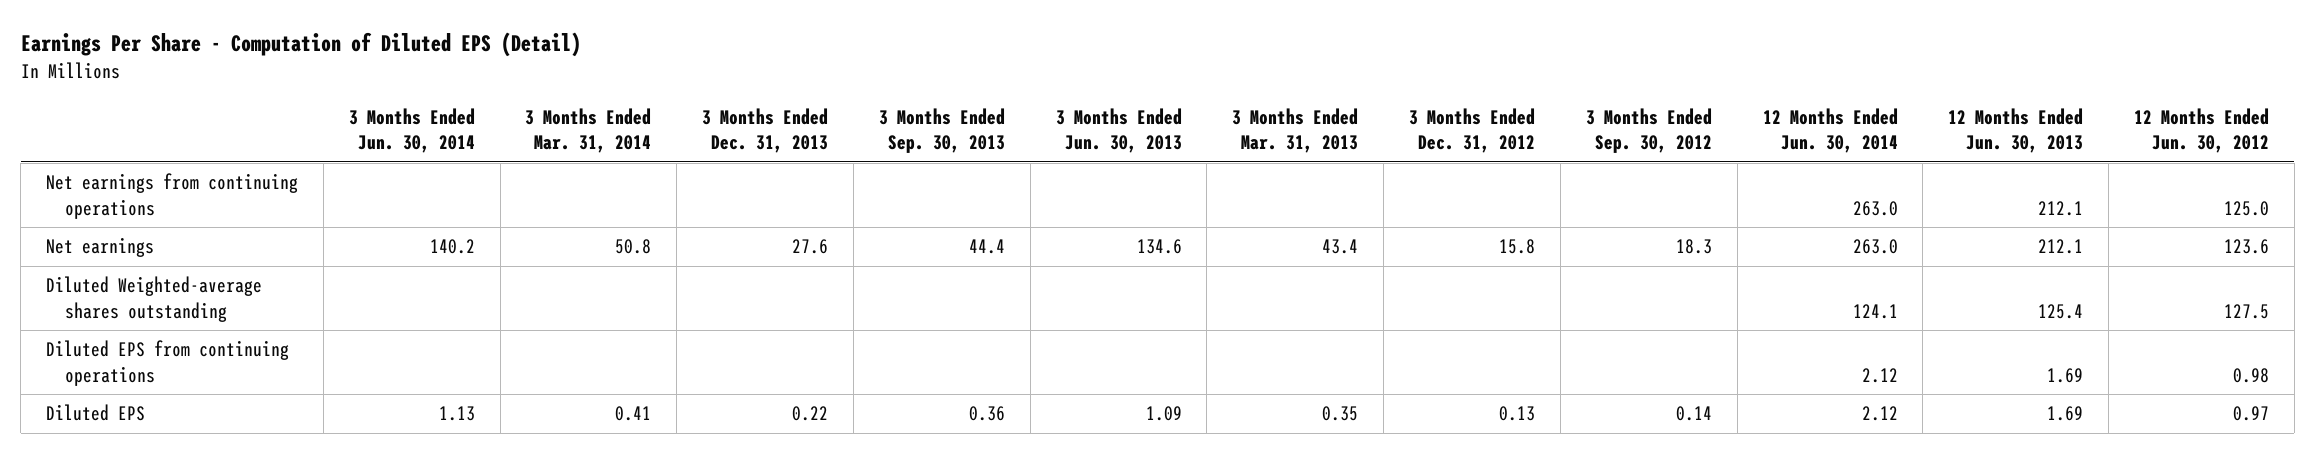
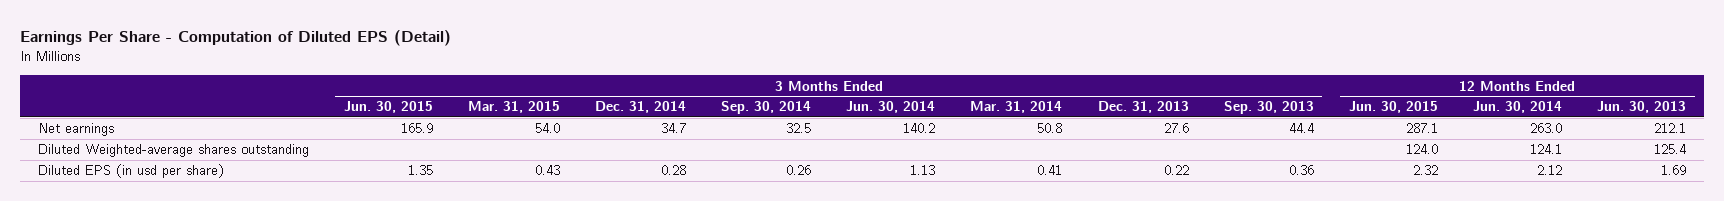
- | 3 Months Ended Jun. 30, 2014 | 3 Months Ended Mar. 31, 2014 | 3 Months Ended Dec. 31, 2013 | 3 Months Ended Sep. 30, 2013 | 3 Months Ended Jun. 30, 2013 | 3 Months Ended Mar. 31, 2013 | 3 Months Ended Dec. 31, 2012 | 3 Months Ended Sep. 30, 2012 | 12 Months Ended Jun. 30, 2014 | 12 Months Ended Jun. 30, 2013 | 12 Months Ended Jun. 30, 2012
+ | 3 Months Ended Jun. 30, 2015 | 3 Months Ended Mar. 31, 2015 | 3 Months Ended Dec. 31, 2014 | 3 Months Ended Sep. 30, 2014 | 3 Months Ended Jun. 30, 2014 | 3 Months Ended Mar. 31, 2014 | 3 Months Ended Dec. 31, 2013 | 3 Months Ended Sep. 30, 2013 | 12 Months Ended Jun. 30, 2015 | 12 Months Ended Jun. 30, 2014 | 12 Months Ended Jun. 30, 2013
- Net earnings from continuing operations | | | | | | | | | 263.0 | 212.1 | 125.0
- Diluted EPS from continuing operations | | | | | | | | | 2.12 | 1.69 | 0.98
- Diluted EPS | 1.13 | 0.41 | 0.22 | 0.36 | 1.09 | 0.35 | 0.13 | 0.14 | 2.12 | 1.69 | 0.97
+ Diluted EPS (in usd per share) | 1.35 | 0.43 | 0.28 | 0.26 | 1.13 | 0.41 | 0.22 | 0.36 | 2.32 | 2.12 | 1.69

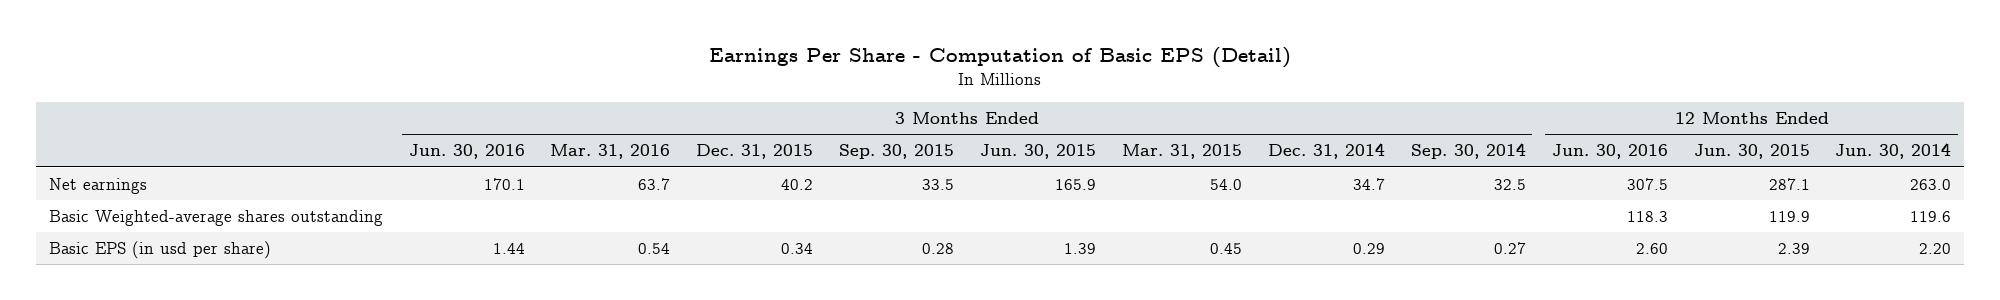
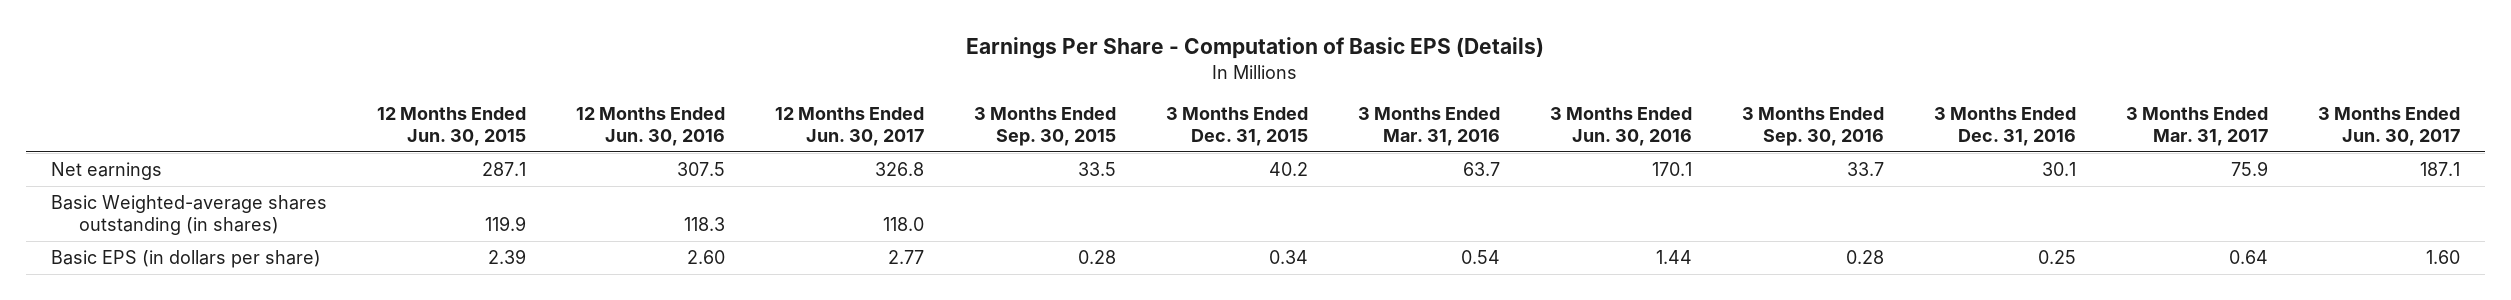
- Earnings Per Share - Computation of Basic EPS (Detail)
+ Earnings Per Share - Computation of Basic EPS (Details)
- | 3 Months Ended Jun. 30, 2016 | 3 Months Ended Mar. 31, 2016 | 3 Months Ended Dec. 31, 2015 | 3 Months Ended Sep. 30, 2015 | 3 Months Ended Jun. 30, 2015 | 3 Months Ended Mar. 31, 2015 | 3 Months Ended Dec. 31, 2014 | 3 Months Ended Sep. 30, 2014 | 12 Months Ended Jun. 30, 2016 | 12 Months Ended Jun. 30, 2015 | 12 Months Ended Jun. 30, 2014
+ | 12 Months Ended Jun. 30, 2015 | 12 Months Ended Jun. 30, 2016 | 12 Months Ended Jun. 30, 2017 | 3 Months Ended Sep. 30, 2015 | 3 Months Ended Dec. 31, 2015 | 3 Months Ended Mar. 31, 2016 | 3 Months Ended Jun. 30, 2016 | 3 Months Ended Sep. 30, 2016 | 3 Months Ended Dec. 31, 2016 | 3 Months Ended Mar. 31, 2017 | 3 Months Ended Jun. 30, 2017
- Basic Weighted-average shares outstanding | | | | | | | | | 118.3 | 119.9 | 119.6
- Basic EPS (in usd per share) | 1.44 | 0.54 | 0.34 | 0.28 | 1.39 | 0.45 | 0.29 | 0.27 | 2.60 | 2.39 | 2.20
+ Basic Weighted-average shares outstanding (in shares) | 119.9 | 118.3 | 118.0 | | | | | | | |
+ Basic EPS (in dollars per share) | 2.39 | 2.60 | 2.77 | 0.28 | 0.34 | 0.54 | 1.44 | 0.28 | 0.25 | 0.64 | 1.60

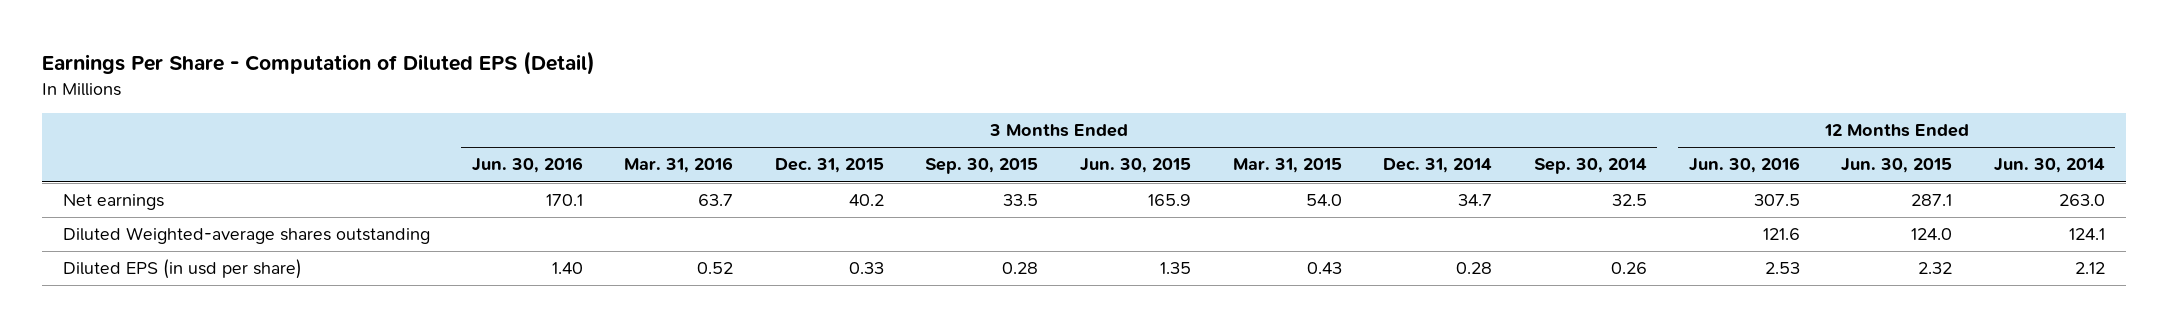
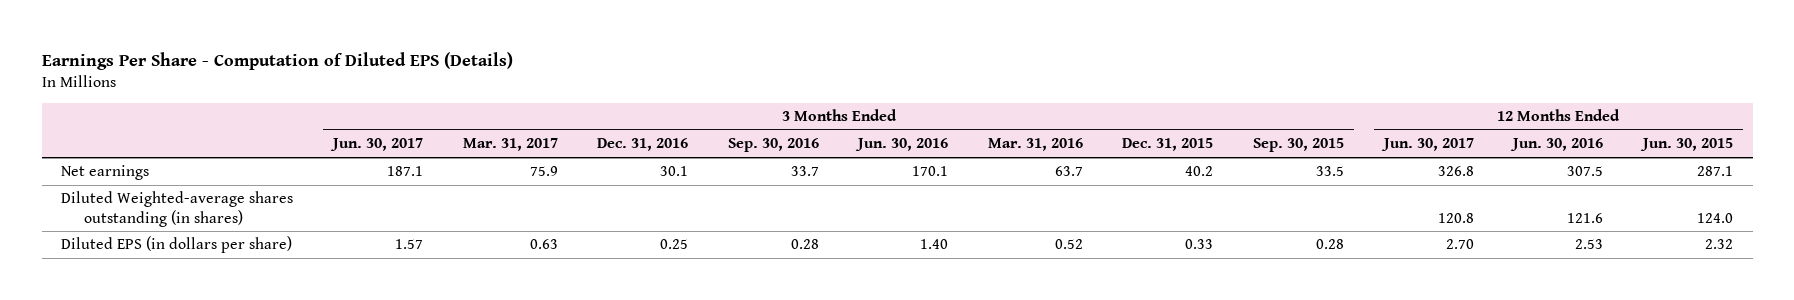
- Earnings Per Share - Computation of Diluted EPS (Detail)
+ Earnings Per Share - Computation of Diluted EPS (Details)
- | 3 Months Ended Jun. 30, 2016 | 3 Months Ended Mar. 31, 2016 | 3 Months Ended Dec. 31, 2015 | 3 Months Ended Sep. 30, 2015 | 3 Months Ended Jun. 30, 2015 | 3 Months Ended Mar. 31, 2015 | 3 Months Ended Dec. 31, 2014 | 3 Months Ended Sep. 30, 2014 | 12 Months Ended Jun. 30, 2016 | 12 Months Ended Jun. 30, 2015 | 12 Months Ended Jun. 30, 2014
+ | 3 Months Ended Jun. 30, 2017 | 3 Months Ended Mar. 31, 2017 | 3 Months Ended Dec. 31, 2016 | 3 Months Ended Sep. 30, 2016 | 3 Months Ended Jun. 30, 2016 | 3 Months Ended Mar. 31, 2016 | 3 Months Ended Dec. 31, 2015 | 3 Months Ended Sep. 30, 2015 | 12 Months Ended Jun. 30, 2017 | 12 Months Ended Jun. 30, 2016 | 12 Months Ended Jun. 30, 2015
- Diluted Weighted-average shares outstanding | | | | | | | | | 121.6 | 124.0 | 124.1
- Diluted EPS (in usd per share) | 1.40 | 0.52 | 0.33 | 0.28 | 1.35 | 0.43 | 0.28 | 0.26 | 2.53 | 2.32 | 2.12
+ Diluted Weighted-average shares outstanding (in shares) | | | | | | | | | 120.8 | 121.6 | 124.0
+ Diluted EPS (in dollars per share) | 1.57 | 0.63 | 0.25 | 0.28 | 1.40 | 0.52 | 0.33 | 0.28 | 2.70 | 2.53 | 2.32

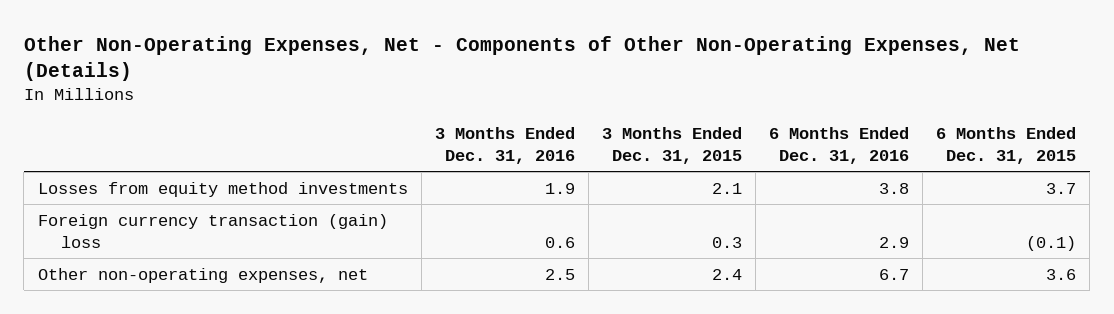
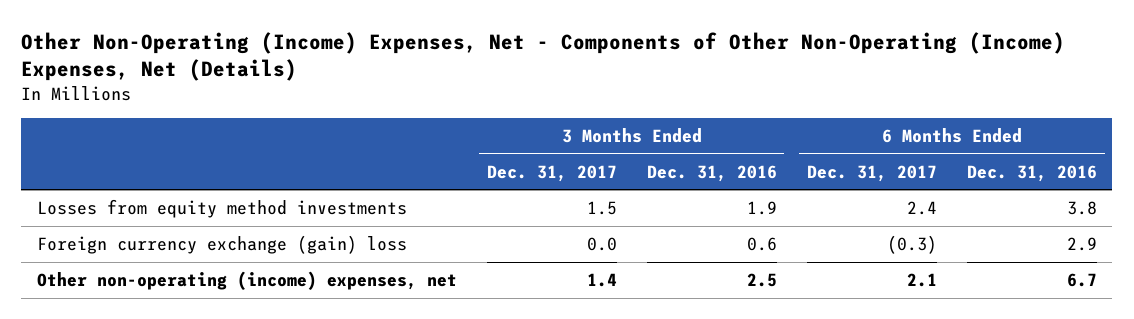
- Other Non-Operating Expenses, Net - Components of Other Non-Operating Expenses, Net (Details)
+ Other Non-Operating (Income) Expenses, Net - Components of Other Non-Operating (Income) Expenses, Net (Details)
- | 3 Months Ended Dec. 31, 2016 | 3 Months Ended Dec. 31, 2015 | 6 Months Ended Dec. 31, 2016 | 6 Months Ended Dec. 31, 2015
+ | 3 Months Ended Dec. 31, 2017 | 3 Months Ended Dec. 31, 2016 | 6 Months Ended Dec. 31, 2017 | 6 Months Ended Dec. 31, 2016
- Foreign currency transaction (gain) loss | 0.6 | 0.3 | 2.9 | (0.1)
- Other non-operating expenses, net | 2.5 | 2.4 | 6.7 | 3.6
+ Foreign currency exchange (gain) loss | 0.0 | 0.6 | (0.3) | 2.9
+ Other non-operating (income) expenses, net | 1.4 | 2.5 | 2.1 | 6.7

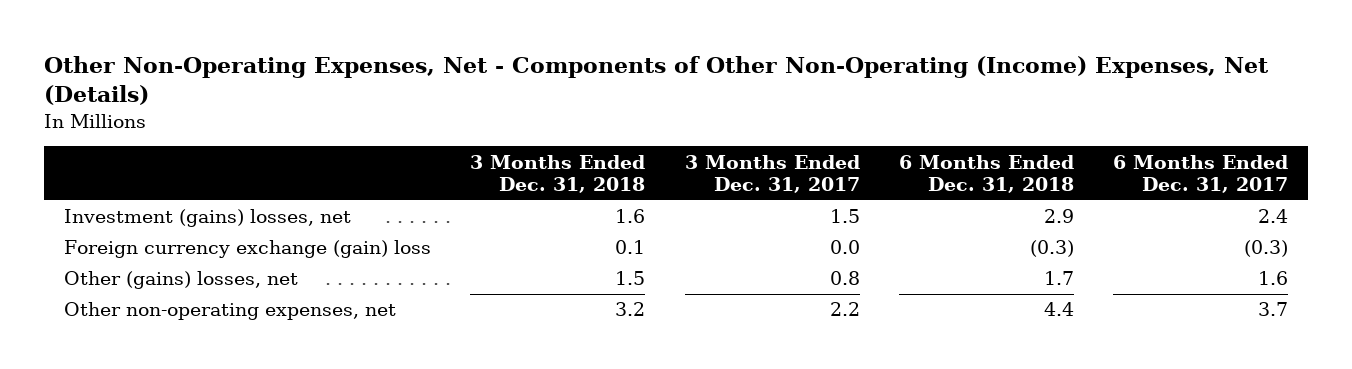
- Other Non-Operating (Income) Expenses, Net - Components of Other Non-Operating (Income) Expenses, Net (Details)
+ Other Non-Operating Expenses, Net - Components of Other Non-Operating (Income) Expenses, Net (Details)
- | 3 Months Ended Dec. 31, 2017 | 3 Months Ended Dec. 31, 2016 | 6 Months Ended Dec. 31, 2017 | 6 Months Ended Dec. 31, 2016
+ | 3 Months Ended Dec. 31, 2018 | 3 Months Ended Dec. 31, 2017 | 6 Months Ended Dec. 31, 2018 | 6 Months Ended Dec. 31, 2017
- Losses from equity method investments | 1.5 | 1.9 | 2.4 | 3.8
+ Investment (gains) losses, net | 1.6 | 1.5 | 2.9 | 2.4
- Other non-operating (income) expenses, net | 1.4 | 2.5 | 2.1 | 6.7
+ Other (gains) losses, net | 1.5 | 0.8 | 1.7 | 1.6
+ Other non-operating expenses, net | 3.2 | 2.2 | 4.4 | 3.7

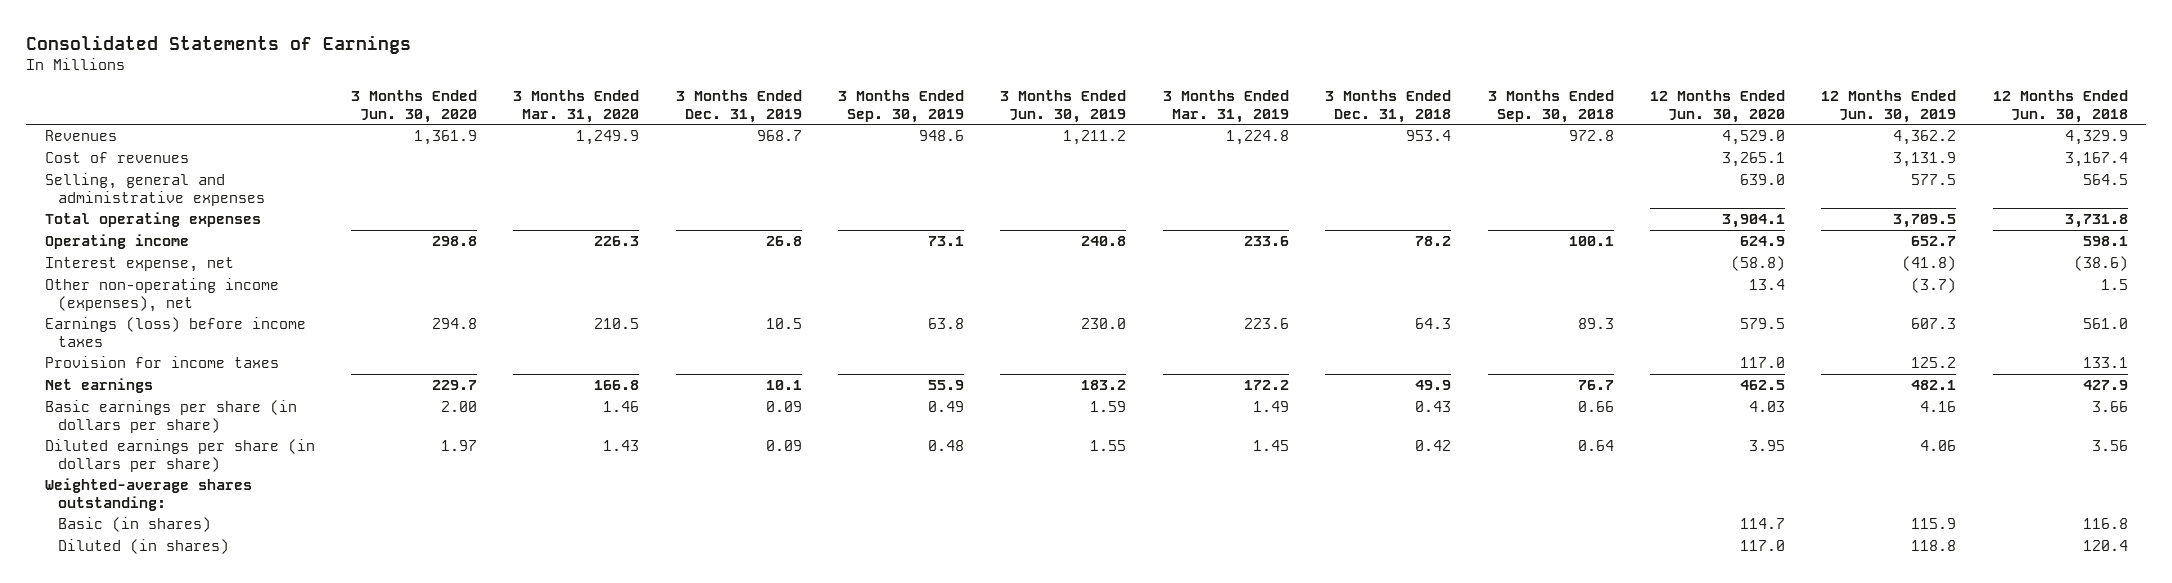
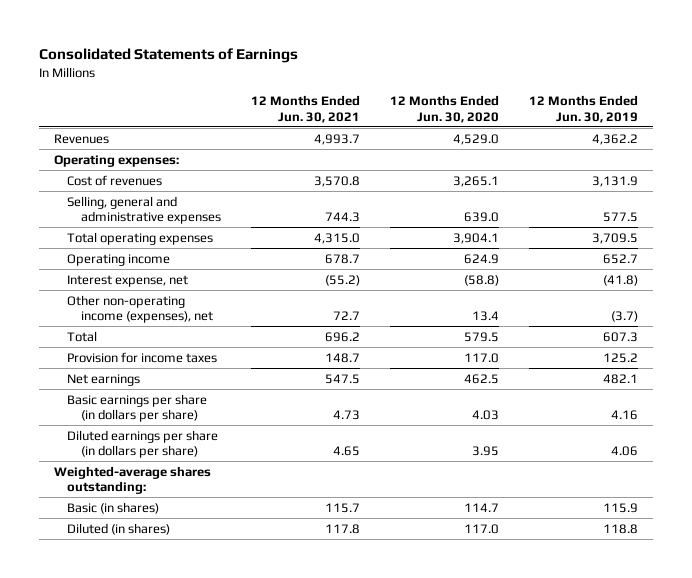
- | 3 Months Ended Jun. 30, 2020 | 3 Months Ended Mar. 31, 2020 | 3 Months Ended Dec. 31, 2019 | 3 Months Ended Sep. 30, 2019 | 3 Months Ended Jun. 30, 2019 | 3 Months Ended Mar. 31, 2019 | 3 Months Ended Dec. 31, 2018 | 3 Months Ended Sep. 30, 2018 | 12 Months Ended Jun. 30, 2020 | 12 Months Ended Jun. 30, 2019 | 12 Months Ended Jun. 30, 2018
+ | 12 Months Ended Jun. 30, 2021 | 12 Months Ended Jun. 30, 2020 | 12 Months Ended Jun. 30, 2019
+ Operating expenses:
- Earnings (loss) before income taxes | 294.8 | 210.5 | 10.5 | 63.8 | 230.0 | 223.6 | 64.3 | 89.3 | 579.5 | 607.3 | 561.0
+ Total | 696.2 | 579.5 | 607.3

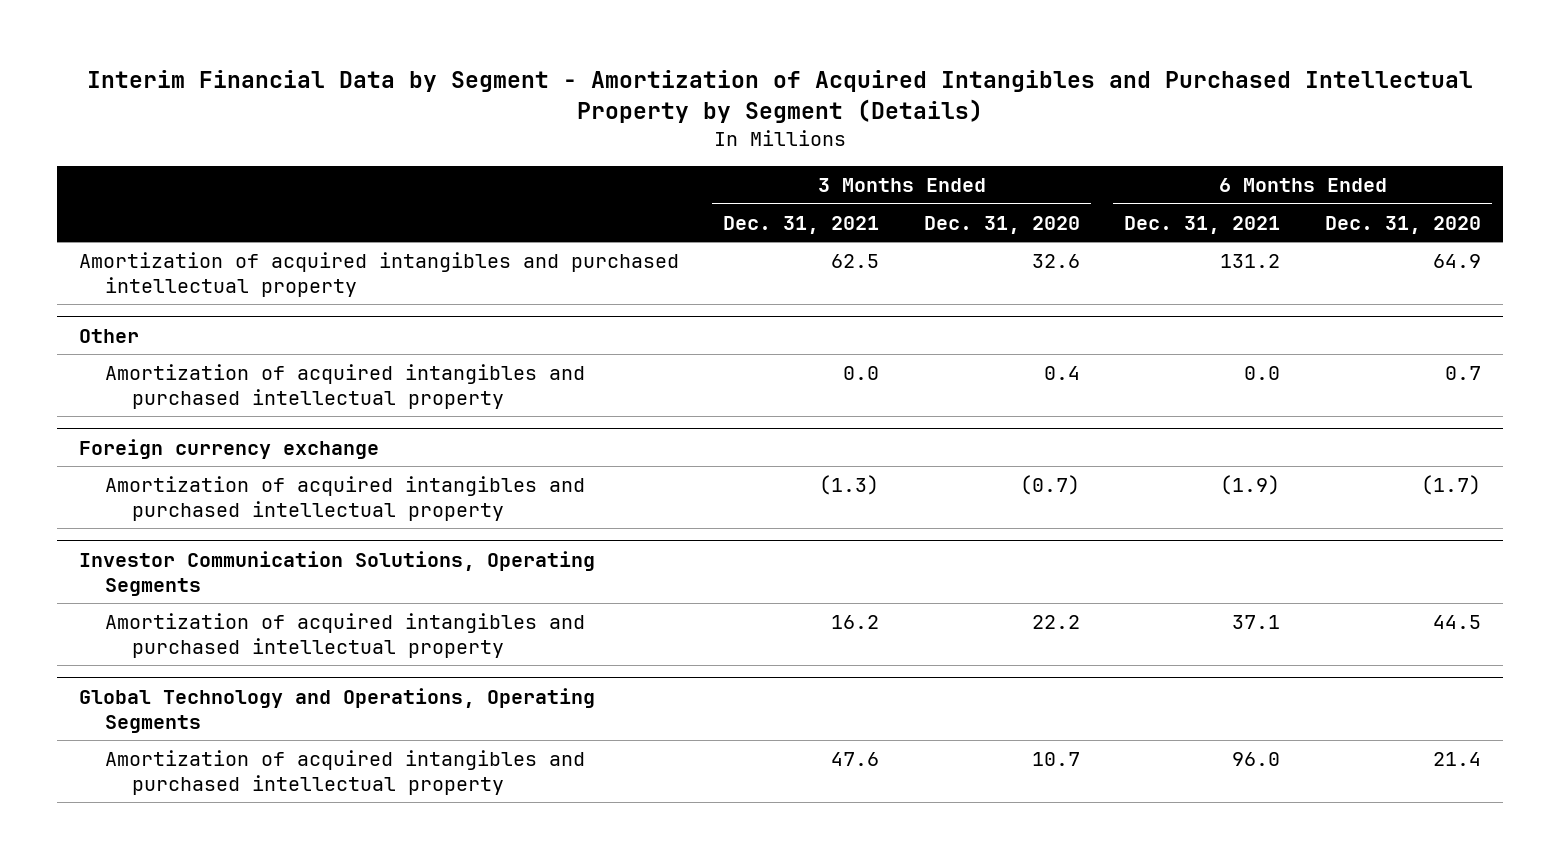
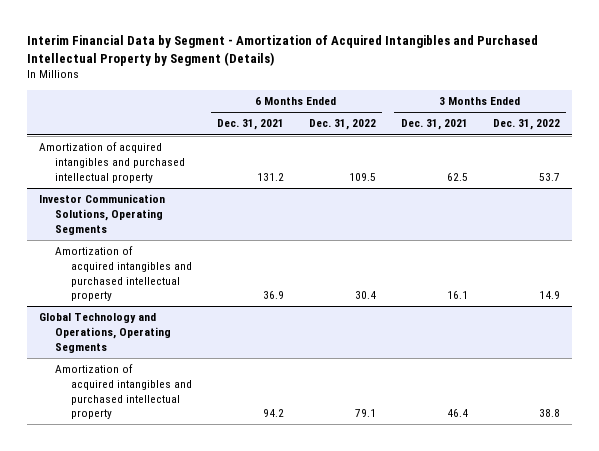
- | 3 Months Ended Dec. 31, 2021 | 3 Months Ended Dec. 31, 2020 | 6 Months Ended Dec. 31, 2021 | 6 Months Ended Dec. 31, 2020
+ | 6 Months Ended Dec. 31, 2021 | 6 Months Ended Dec. 31, 2022 | 3 Months Ended Dec. 31, 2021 | 3 Months Ended Dec. 31, 2022
- Other
- Amortization of acquired intangibles and purchased intellectual property | 0.0 | 0.4 | 0.0 | 0.7
- Foreign currency exchange
- Amortization of acquired intangibles and purchased intellectual property | (1.3) | (0.7) | (1.9) | (1.7)
@ Investor Communication Solutions, Operating Segments
- Amortization of acquired intangibles and purchased intellectual property | 16.2 | 22.2 | 37.1 | 44.5
+ Amortization of acquired intangibles and purchased intellectual property | 36.9 | 30.4 | 16.1 | 14.9
@ Global Technology and Operations, Operating Segments
- Amortization of acquired intangibles and purchased intellectual property | 47.6 | 10.7 | 96.0 | 21.4
+ Amortization of acquired intangibles and purchased intellectual property | 94.2 | 79.1 | 46.4 | 38.8

